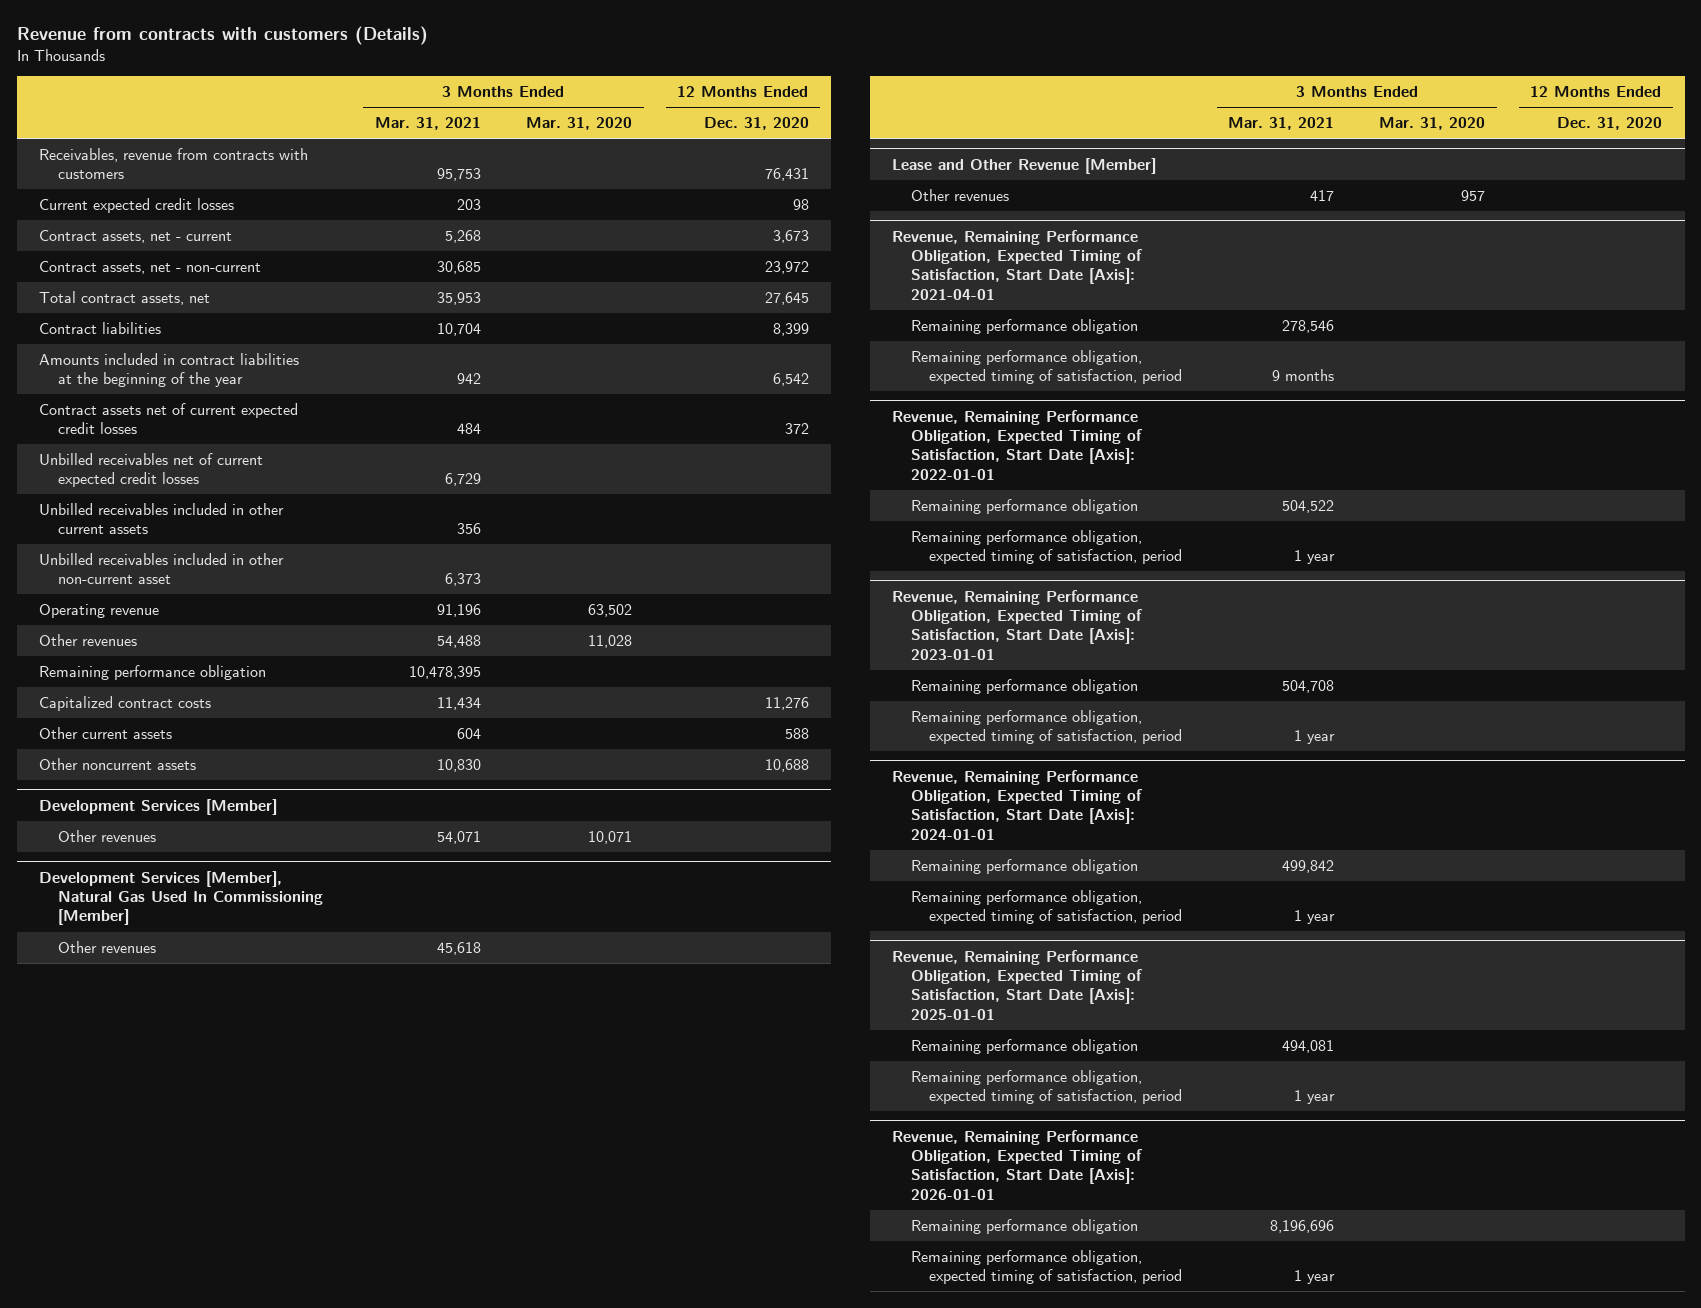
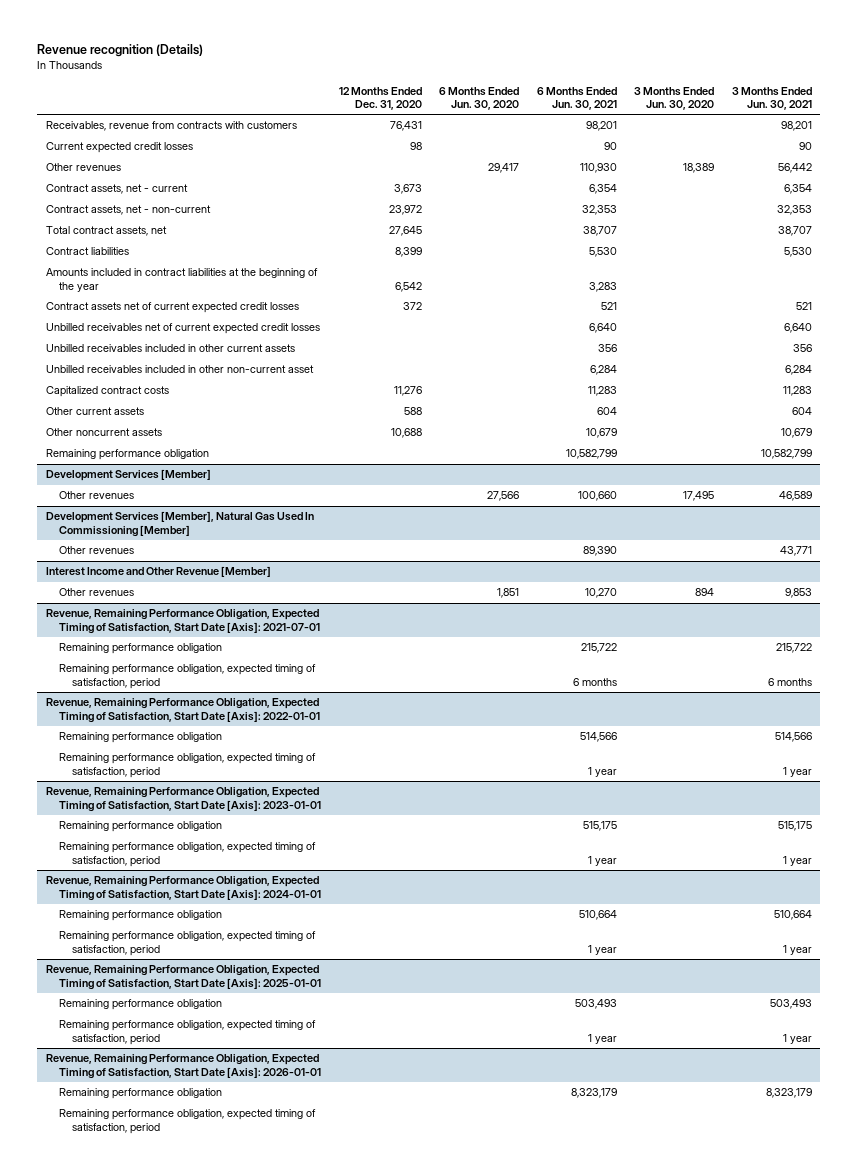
- Revenue from contracts with customers (Details)
+ Revenue recognition (Details)
- | 3 Months Ended Mar. 31, 2021 | 3 Months Ended Mar. 31, 2020 | 12 Months Ended Dec. 31, 2020
+ | 12 Months Ended Dec. 31, 2020 | 6 Months Ended Jun. 30, 2020 | 6 Months Ended Jun. 30, 2021 | 3 Months Ended Jun. 30, 2020 | 3 Months Ended Jun. 30, 2021
moved up: Other revenues | | 29,417 | 110,930 | 18,389 | 56,442
- Operating revenue | 91,196 | 63,502 |
moved down: Remaining performance obligation | | | 10,582,799 | | 10,582,799
- Lease and Other Revenue [Member]
- Other revenues | 417 | 957 |
- Revenue, Remaining Performance Obligation, Expected Timing of Satisfaction, Start Date [Axis]: 2021-04-01
- Remaining performance obligation | 278,546 | |
- Remaining performance obligation, expected timing of satisfaction, period | 9 months | |
+ Interest Income and Other Revenue [Member]
+ Other revenues | | 1,851 | 10,270 | 894 | 9,853
+ Revenue, Remaining Performance Obligation, Expected Timing of Satisfaction, Start Date [Axis]: 2021-07-01
+ Remaining performance obligation | | | 215,722 | | 215,722
+ Remaining performance obligation, expected timing of satisfaction, period | | | 6 months | | 6 months

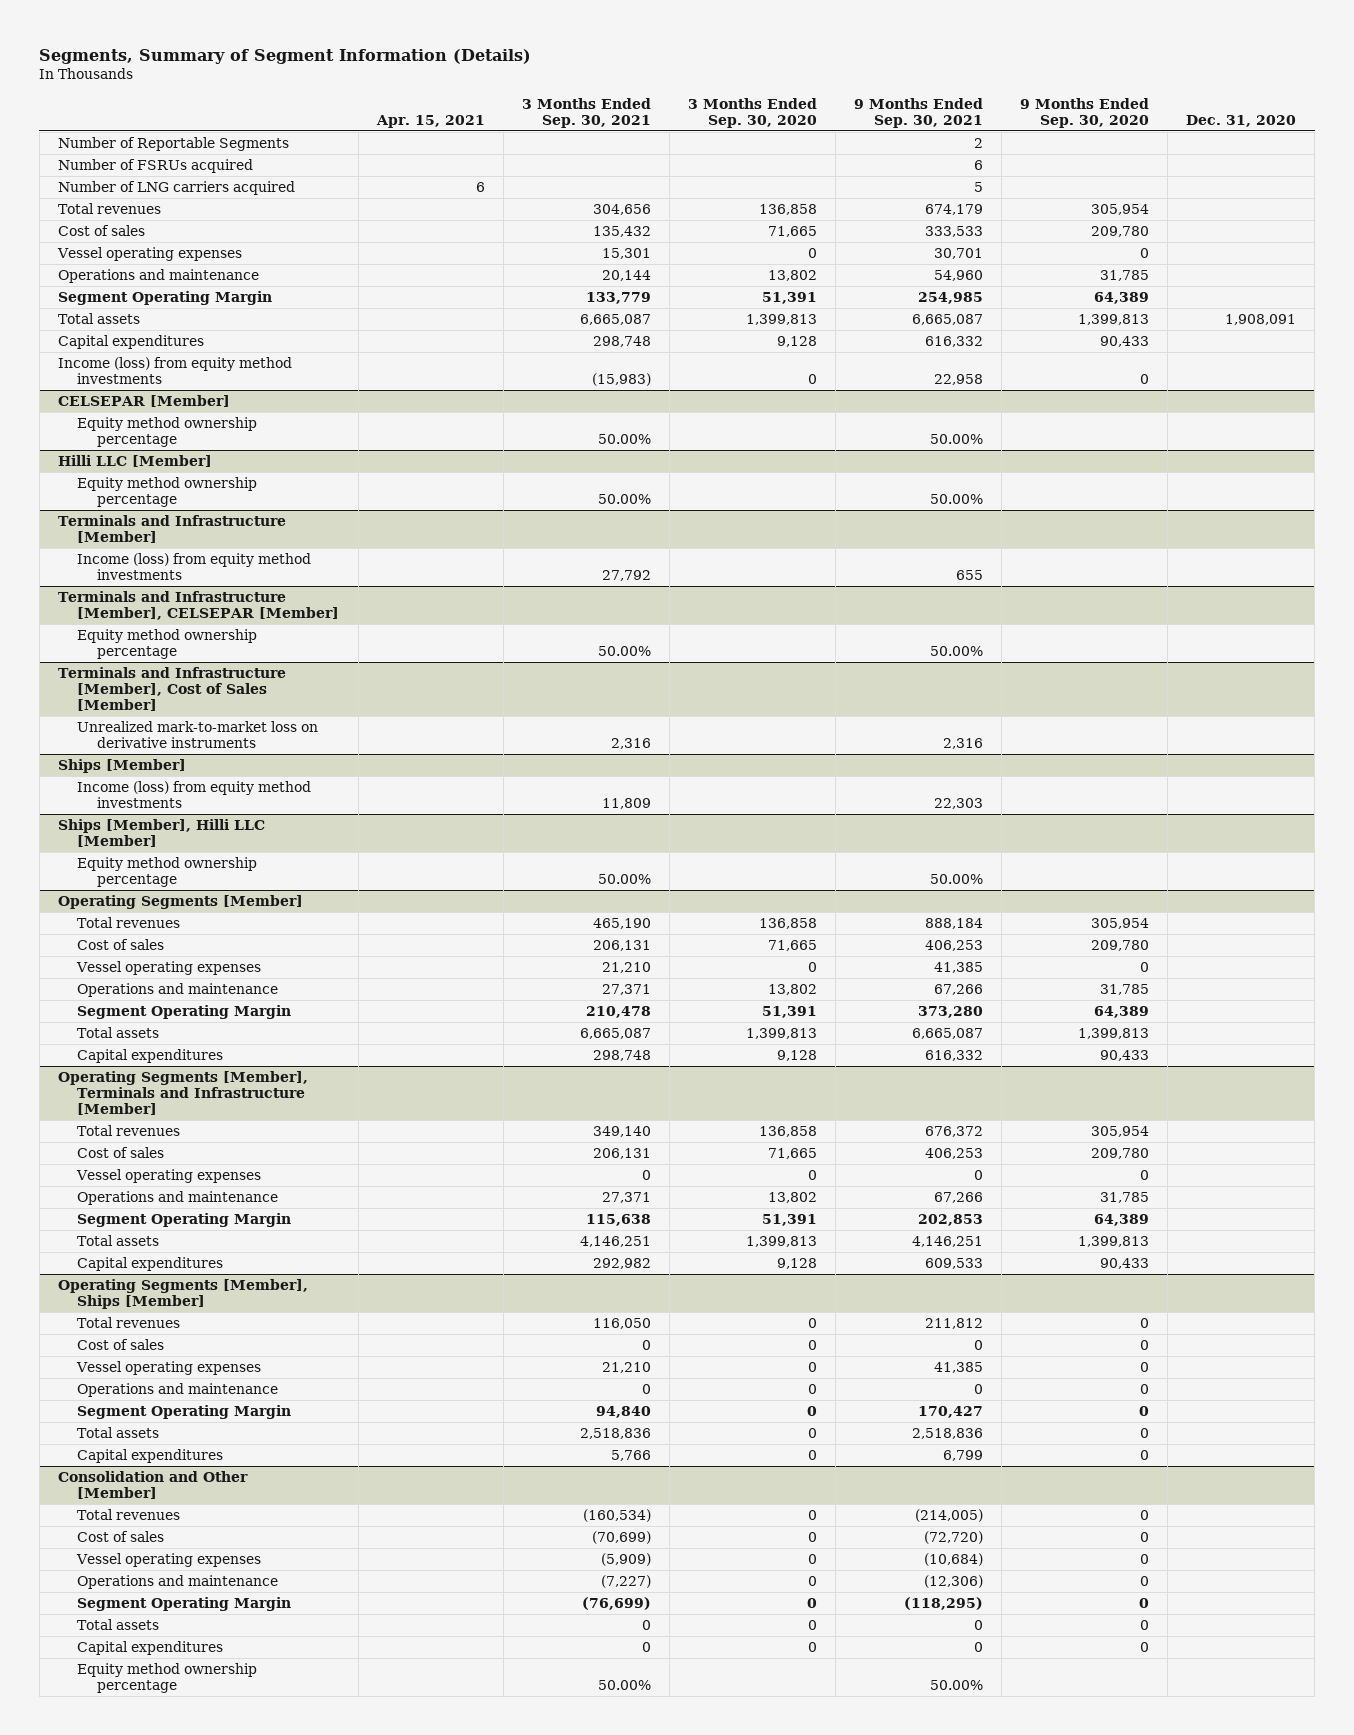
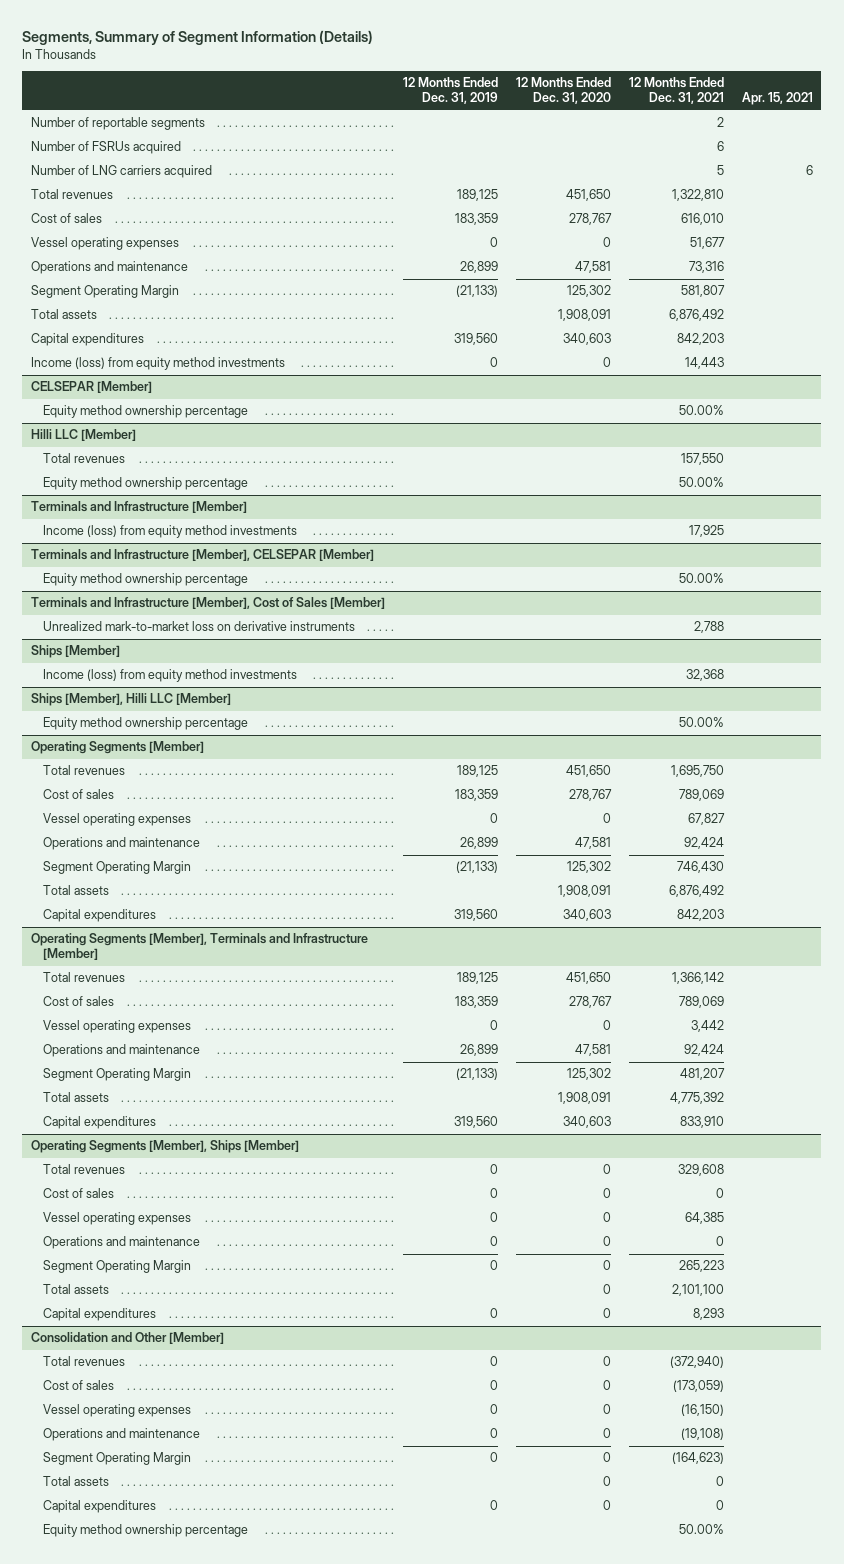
- | Apr. 15, 2021 | 3 Months Ended Sep. 30, 2021 | 3 Months Ended Sep. 30, 2020 | 9 Months Ended Sep. 30, 2021 | 9 Months Ended Sep. 30, 2020 | Dec. 31, 2020
+ | 12 Months Ended Dec. 31, 2019 | 12 Months Ended Dec. 31, 2020 | 12 Months Ended Dec. 31, 2021 | Apr. 15, 2021
- Number of Reportable Segments | | | | 2 | |
+ Number of reportable segments | | | 2 |
@ Hilli LLC [Member]
+ Total revenues | | | 157,550 |

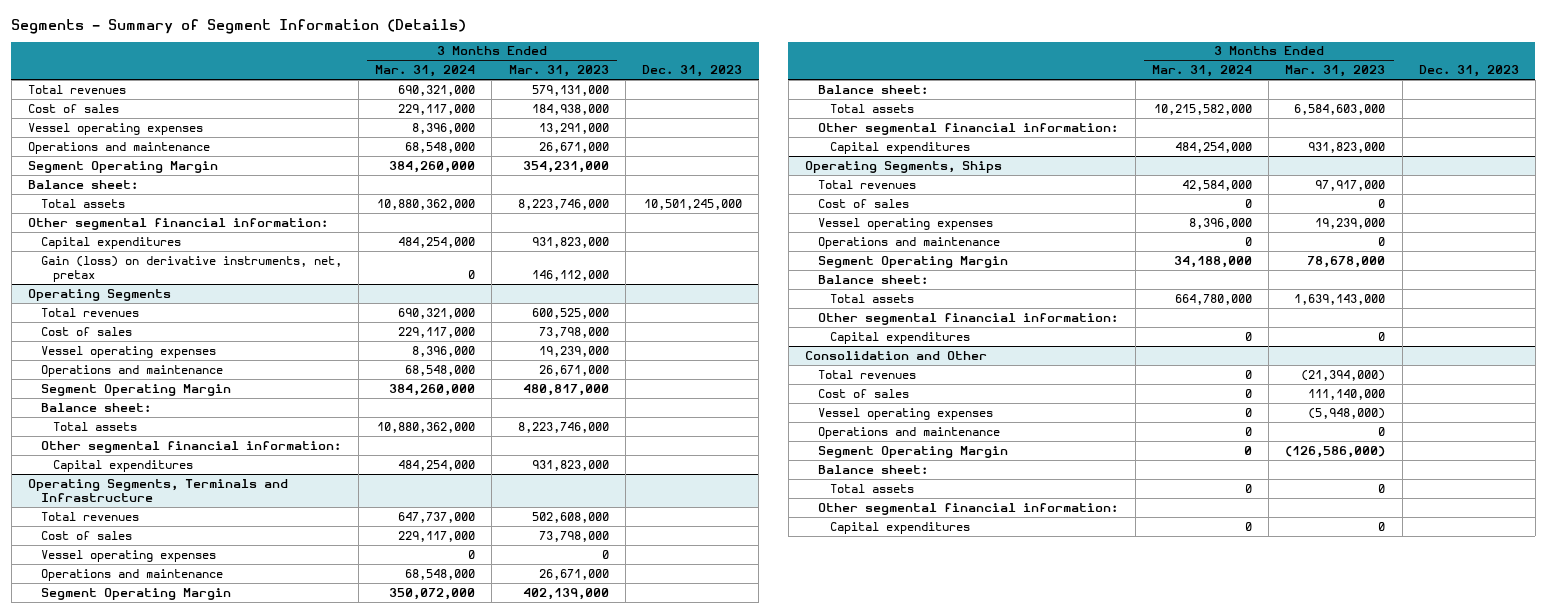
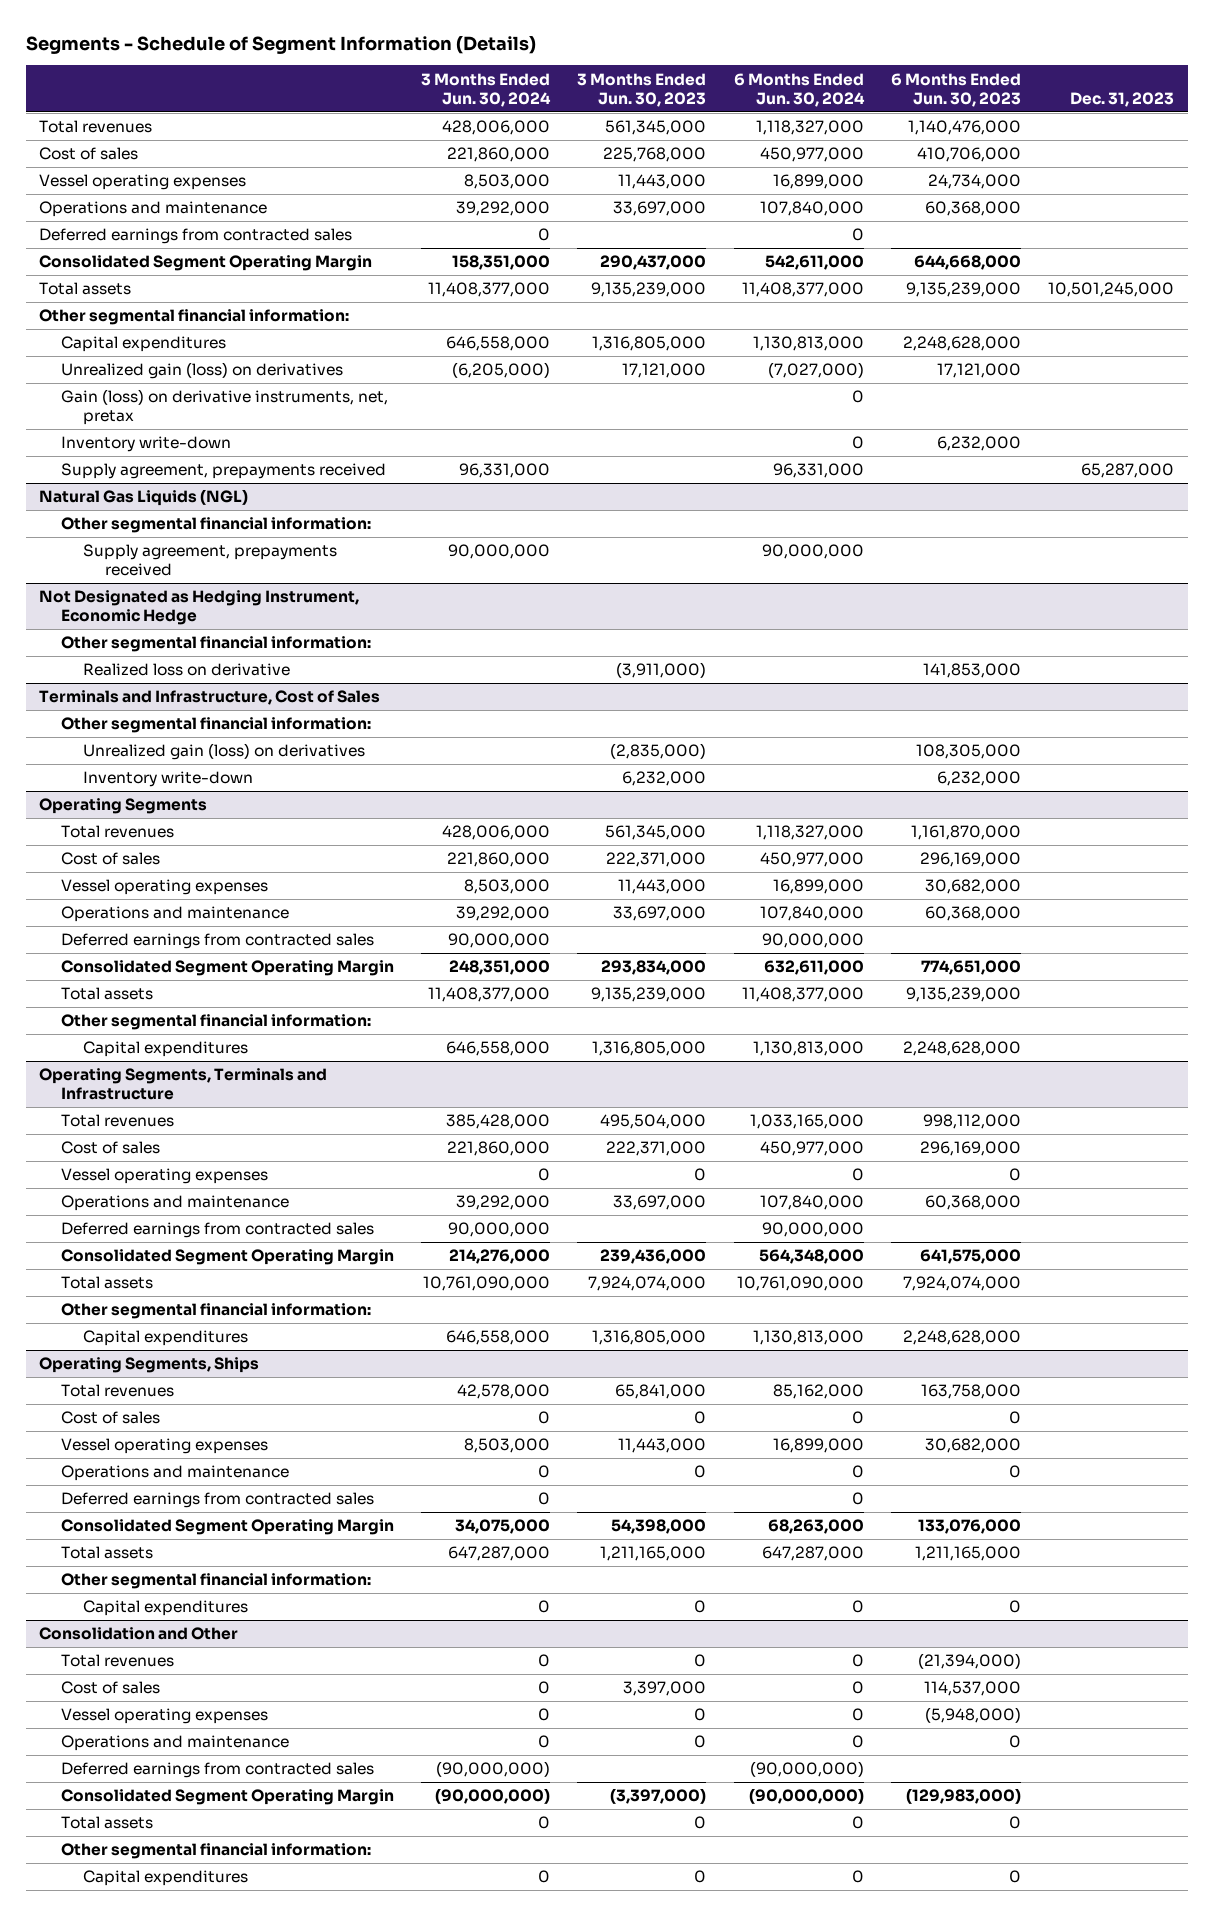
- Segments - Summary of Segment Information (Details)
+ Segments - Schedule of Segment Information (Details)
- | 3 Months Ended Mar. 31, 2024 | 3 Months Ended Mar. 31, 2023 | Dec. 31, 2023
+ | 3 Months Ended Jun. 30, 2024 | 3 Months Ended Jun. 30, 2023 | 6 Months Ended Jun. 30, 2024 | 6 Months Ended Jun. 30, 2023 | Dec. 31, 2023
- Segment Operating Margin | 384,260,000 | 354,231,000 |
- Balance sheet:
+ Deferred earnings from contracted sales | 0 | | 0 | |
+ Consolidated Segment Operating Margin | 158,351,000 | 290,437,000 | 542,611,000 | 644,668,000 |
+ Unrealized gain (loss) on derivatives | (6,205,000) | 17,121,000 | (7,027,000) | 17,121,000 |
+ Inventory write-down | | | 0 | 6,232,000 |
+ Supply agreement, prepayments received | 96,331,000 | | 96,331,000 | | 65,287,000
+ Natural Gas Liquids (NGL)
+ Other segmental financial information:
+ Supply agreement, prepayments received | 90,000,000 | | 90,000,000 | |
+ Not Designated as Hedging Instrument, Economic Hedge
+ Other segmental financial information:
+ Realized loss on derivative | | (3,911,000) | | 141,853,000 |
+ Terminals and Infrastructure, Cost of Sales
+ Other segmental financial information:
+ Unrealized gain (loss) on derivatives | | (2,835,000) | | 108,305,000 |
+ Inventory write-down | | 6,232,000 | | 6,232,000 |
@ Operating Segments
- Segment Operating Margin | 384,260,000 | 480,817,000 |
- Balance sheet:
+ Deferred earnings from contracted sales | 90,000,000 | | 90,000,000 | |
+ Consolidated Segment Operating Margin | 248,351,000 | 293,834,000 | 632,611,000 | 774,651,000 |
@ Operating Segments, Terminals and Infrastructure
- Segment Operating Margin | 350,072,000 | 402,139,000 |
- Balance sheet:
+ Deferred earnings from contracted sales | 90,000,000 | | 90,000,000 | |
+ Consolidated Segment Operating Margin | 214,276,000 | 239,436,000 | 564,348,000 | 641,575,000 |
@ Operating Segments, Ships
- Segment Operating Margin | 34,188,000 | 78,678,000 |
- Balance sheet:
+ Deferred earnings from contracted sales | 0 | | 0 | |
+ Consolidated Segment Operating Margin | 34,075,000 | 54,398,000 | 68,263,000 | 133,076,000 |
@ Consolidation and Other
- Segment Operating Margin | 0 | (126,586,000) |
- Balance sheet:
+ Deferred earnings from contracted sales | (90,000,000) | | (90,000,000) | |
+ Consolidated Segment Operating Margin | (90,000,000) | (3,397,000) | (90,000,000) | (129,983,000) |

